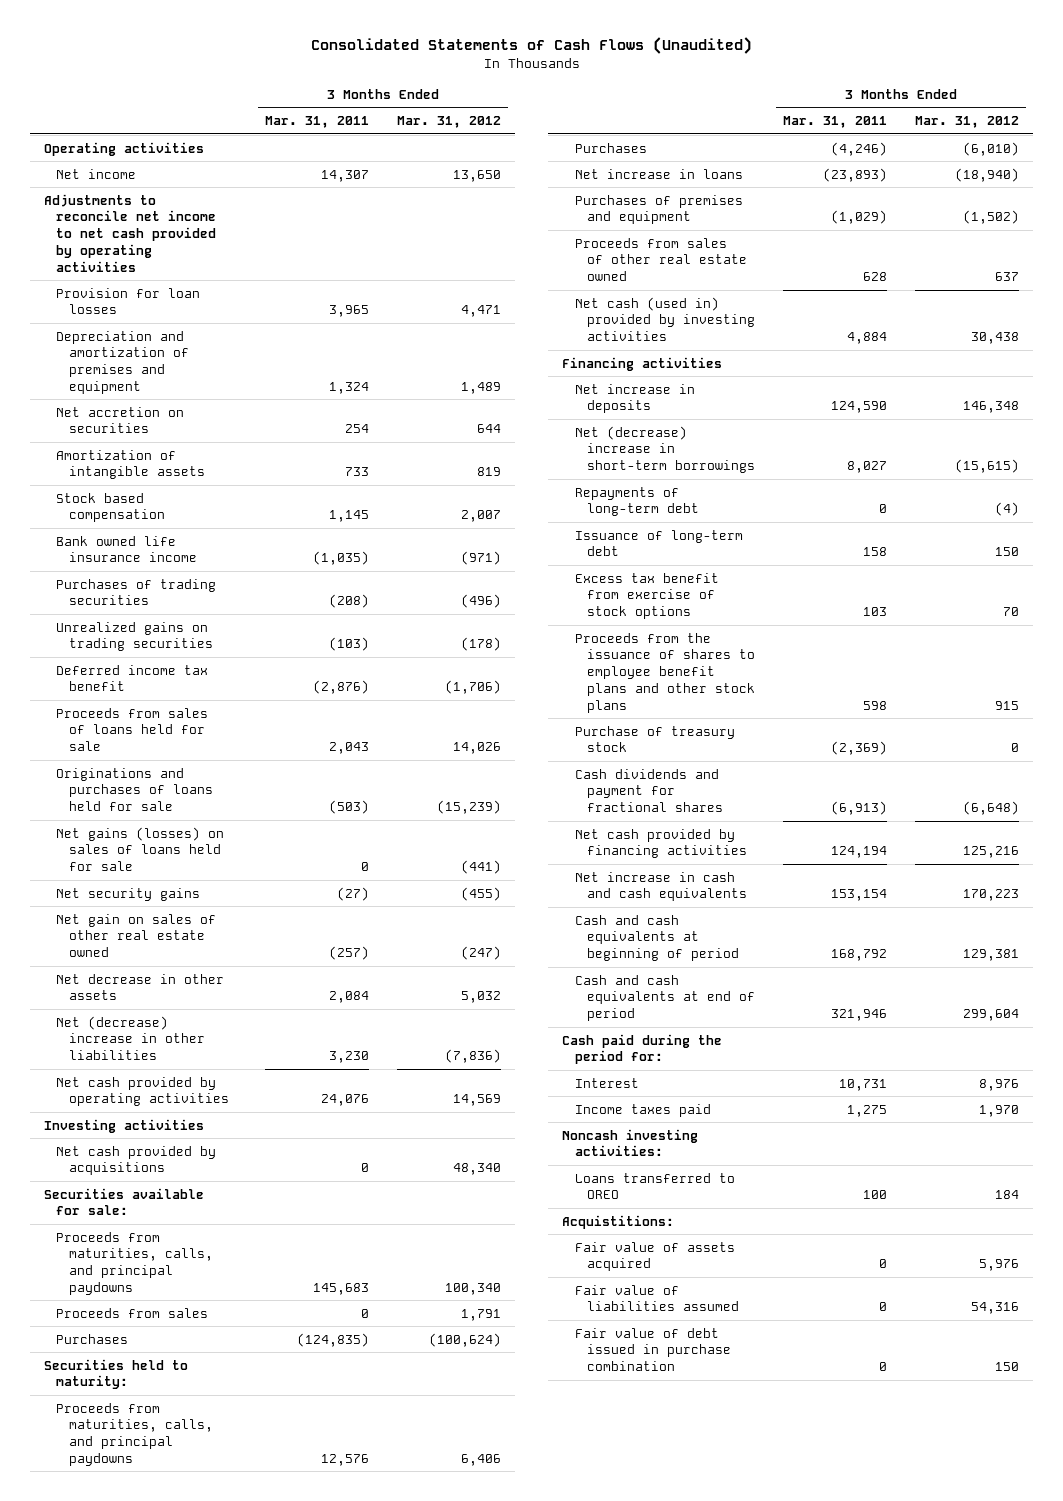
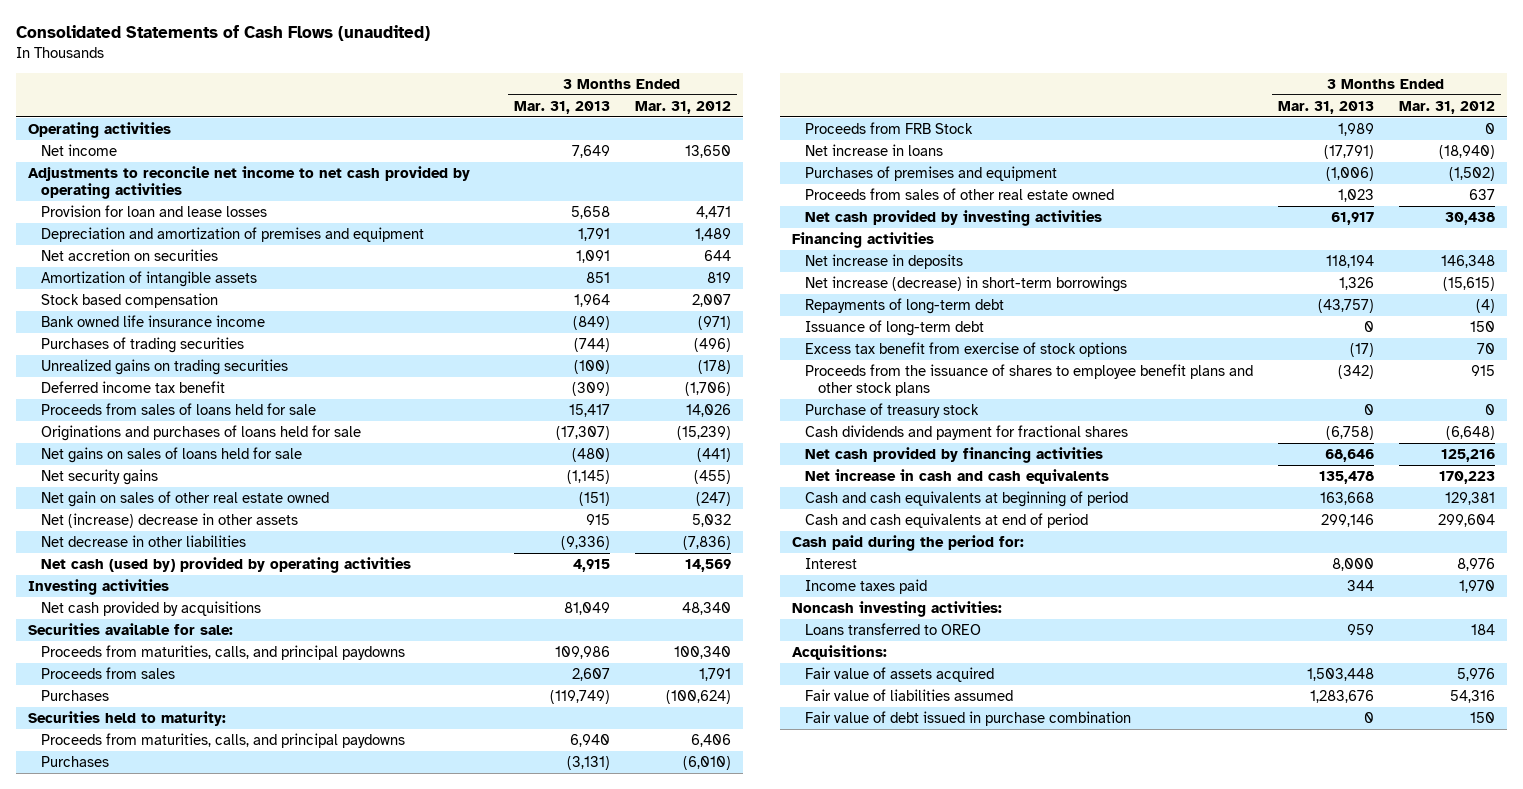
- Consolidated Statements of Cash Flows (Unaudited)
+ Consolidated Statements of Cash Flows (unaudited)
- | 3 Months Ended Mar. 31, 2011 | 3 Months Ended Mar. 31, 2012
+ | 3 Months Ended Mar. 31, 2013 | 3 Months Ended Mar. 31, 2012
- Provision for loan losses | 3,965 | 4,471
+ Provision for loan and lease losses | 5,658 | 4,471
- Net gains (losses) on sales of loans held for sale | 0 | (441)
+ Net gains on sales of loans held for sale | (480) | (441)
- Net decrease in other assets | 2,084 | 5,032
- Net (decrease) increase in other liabilities | 3,230 | (7,836)
- Net cash provided by operating activities | 24,076 | 14,569
+ Net (increase) decrease in other assets | 915 | 5,032
+ Net decrease in other liabilities | (9,336) | (7,836)
+ Net cash (used by) provided by operating activities | 4,915 | 14,569
+ Proceeds from FRB Stock | 1,989 | 0
- Net cash (used in) provided by investing activities | 4,884 | 30,438
+ Net cash provided by investing activities | 61,917 | 30,438
- Net (decrease) increase in short-term borrowings | 8,027 | (15,615)
+ Net increase (decrease) in short-term borrowings | 1,326 | (15,615)
- Acquistitions:
+ Acquisitions:

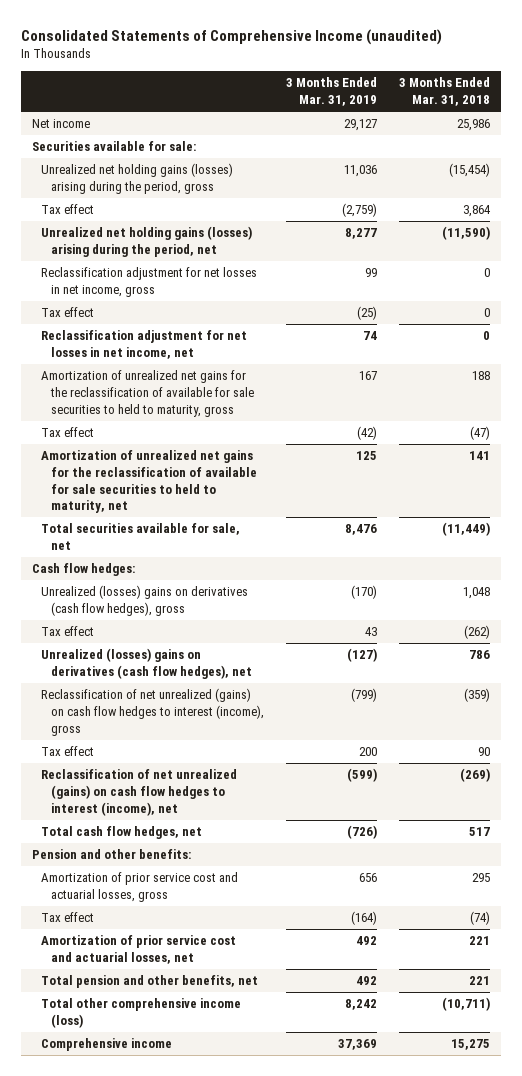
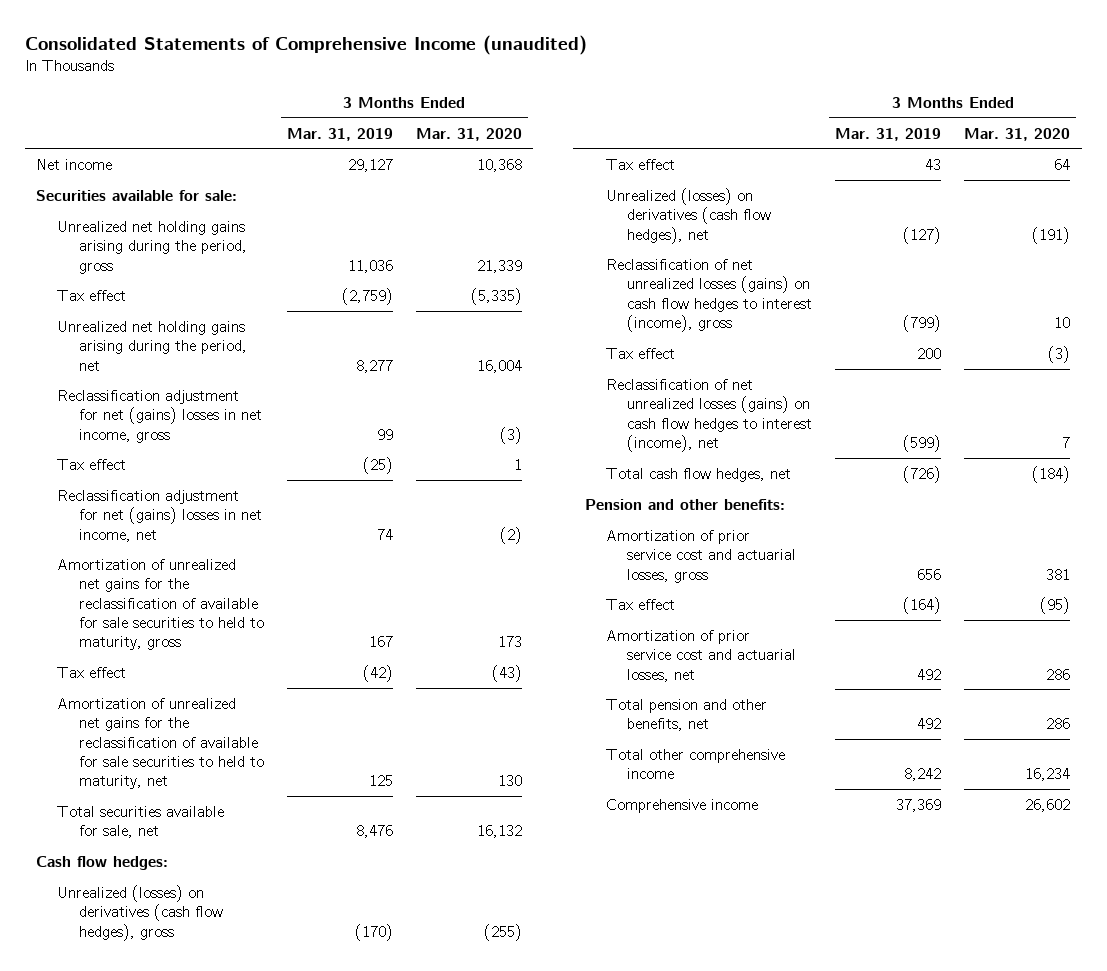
- | 3 Months Ended Mar. 31, 2019 | 3 Months Ended Mar. 31, 2018
+ | 3 Months Ended Mar. 31, 2019 | 3 Months Ended Mar. 31, 2020
- Unrealized net holding gains (losses) arising during the period, gross | 11,036 | (15,454)
+ Unrealized net holding gains arising during the period, gross | 11,036 | 21,339
- Unrealized net holding gains (losses) arising during the period, net | 8,277 | (11,590)
- Reclassification adjustment for net losses in net income, gross | 99 | 0
+ Unrealized net holding gains arising during the period, net | 8,277 | 16,004
+ Reclassification adjustment for net (gains) losses in net income, gross | 99 | (3)
- Reclassification adjustment for net losses in net income, net | 74 | 0
+ Reclassification adjustment for net (gains) losses in net income, net | 74 | (2)
- Unrealized (losses) gains on derivatives (cash flow hedges), gross | (170) | 1,048
+ Unrealized (losses) on derivatives (cash flow hedges), gross | (170) | (255)
- Unrealized (losses) gains on derivatives (cash flow hedges), net | (127) | 786
- Reclassification of net unrealized (gains) on cash flow hedges to interest (income), gross | (799) | (359)
+ Unrealized (losses) on derivatives (cash flow hedges), net | (127) | (191)
+ Reclassification of net unrealized losses (gains) on cash flow hedges to interest (income), gross | (799) | 10
- Reclassification of net unrealized (gains) on cash flow hedges to interest (income), net | (599) | (269)
+ Reclassification of net unrealized losses (gains) on cash flow hedges to interest (income), net | (599) | 7
- Total other comprehensive income (loss) | 8,242 | (10,711)
+ Total other comprehensive income | 8,242 | 16,234

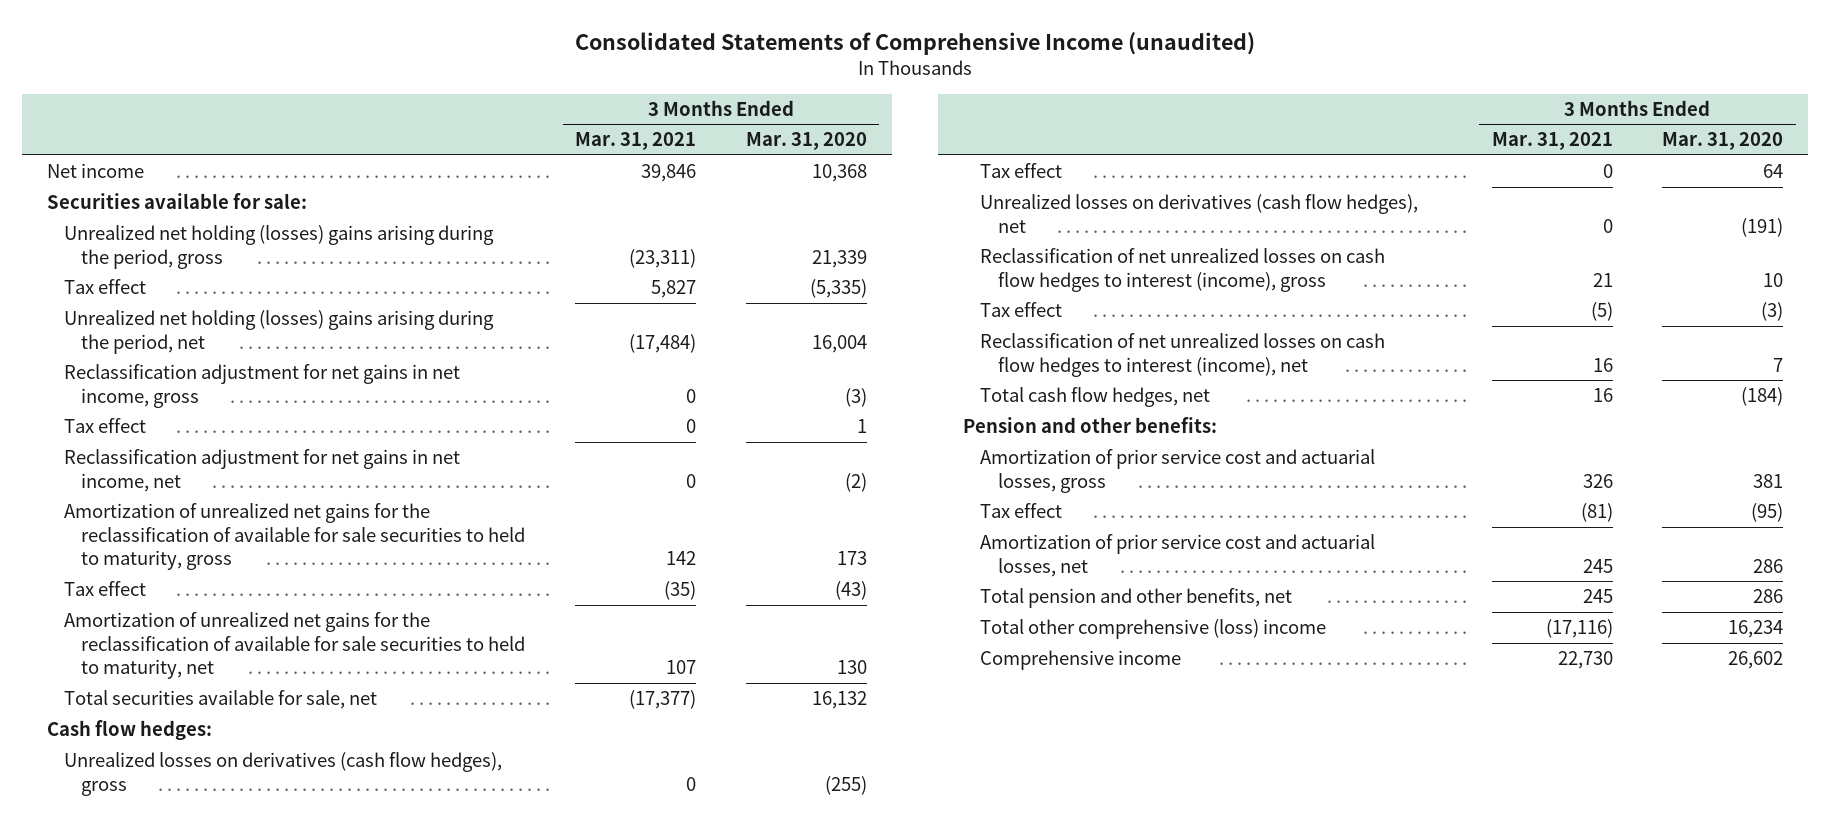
- | 3 Months Ended Mar. 31, 2019 | 3 Months Ended Mar. 31, 2020
+ | 3 Months Ended Mar. 31, 2021 | 3 Months Ended Mar. 31, 2020
- Unrealized net holding gains arising during the period, gross | 11,036 | 21,339
+ Unrealized net holding (losses) gains arising during the period, gross | (23,311) | 21,339
- Unrealized net holding gains arising during the period, net | 8,277 | 16,004
- Reclassification adjustment for net (gains) losses in net income, gross | 99 | (3)
+ Unrealized net holding (losses) gains arising during the period, net | (17,484) | 16,004
+ Reclassification adjustment for net gains in net income, gross | 0 | (3)
- Reclassification adjustment for net (gains) losses in net income, net | 74 | (2)
+ Reclassification adjustment for net gains in net income, net | 0 | (2)
- Unrealized (losses) on derivatives (cash flow hedges), gross | (170) | (255)
+ Unrealized losses on derivatives (cash flow hedges), gross | 0 | (255)
- Unrealized (losses) on derivatives (cash flow hedges), net | (127) | (191)
- Reclassification of net unrealized losses (gains) on cash flow hedges to interest (income), gross | (799) | 10
+ Unrealized losses on derivatives (cash flow hedges), net | 0 | (191)
+ Reclassification of net unrealized losses on cash flow hedges to interest (income), gross | 21 | 10
- Reclassification of net unrealized losses (gains) on cash flow hedges to interest (income), net | (599) | 7
+ Reclassification of net unrealized losses on cash flow hedges to interest (income), net | 16 | 7
- Total other comprehensive income | 8,242 | 16,234
+ Total other comprehensive (loss) income | (17,116) | 16,234

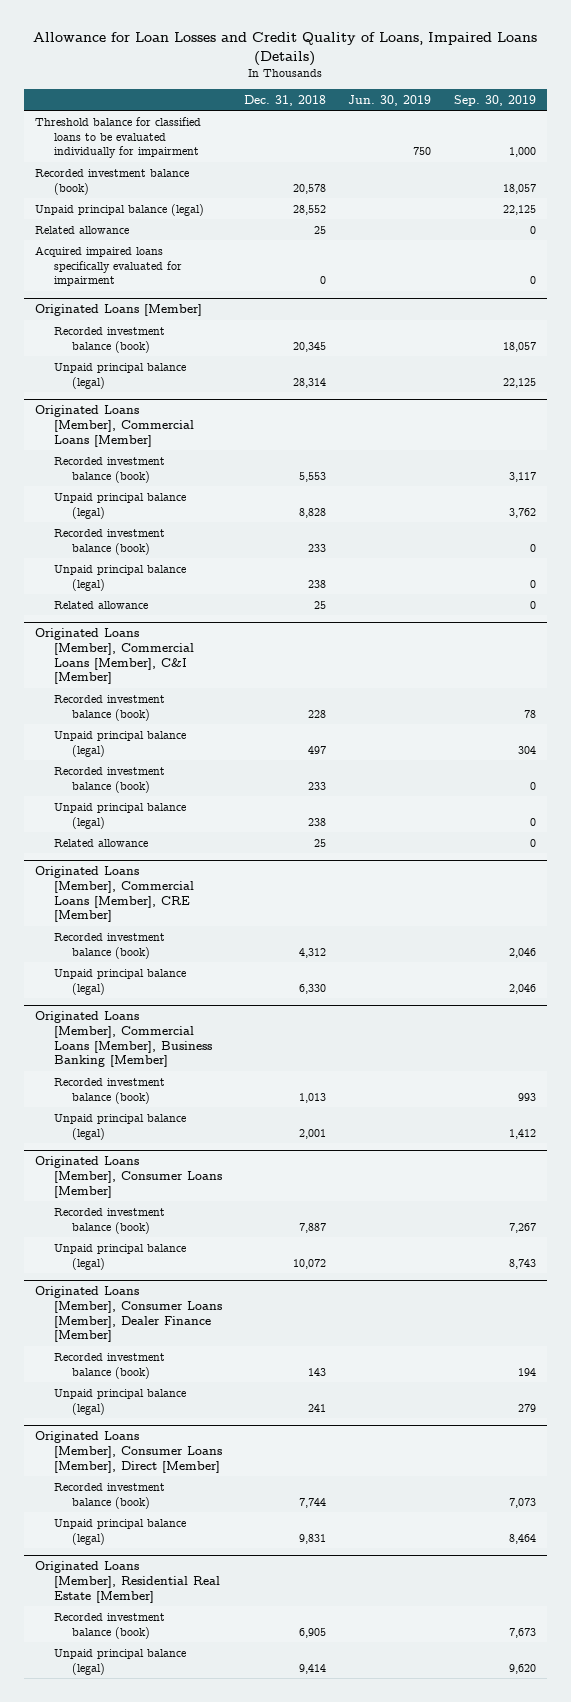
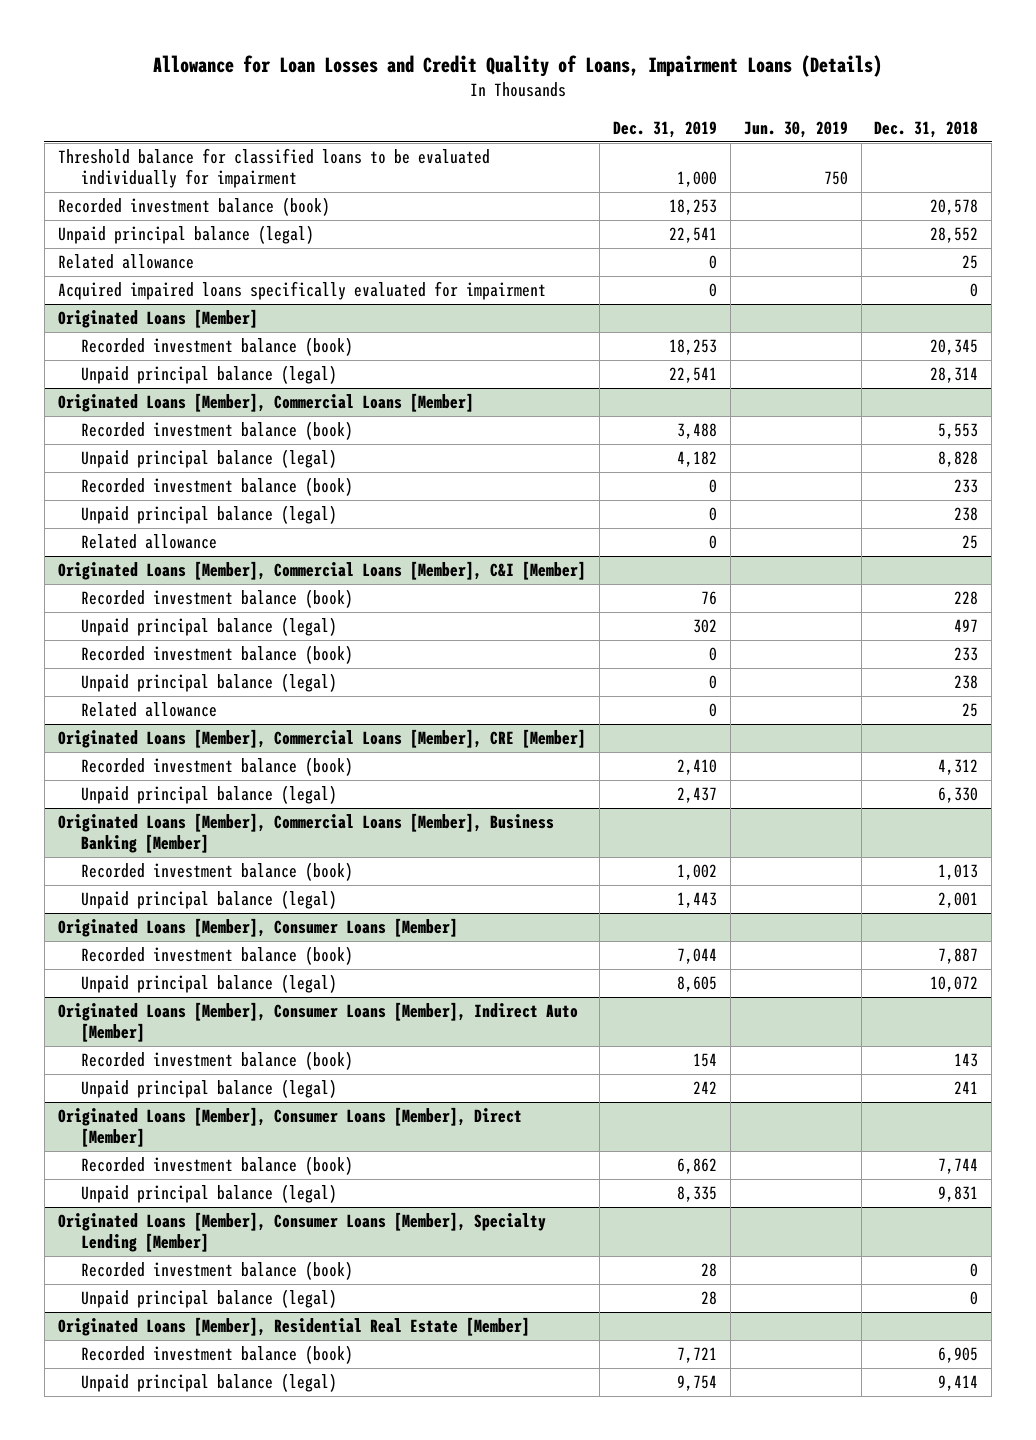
- Allowance for Loan Losses and Credit Quality of Loans, Impaired Loans (Details)
+ Allowance for Loan Losses and Credit Quality of Loans, Impairment Loans (Details)
- | Dec. 31, 2018 | Jun. 30, 2019 | Sep. 30, 2019
+ | Dec. 31, 2019 | Jun. 30, 2019 | Dec. 31, 2018
- Originated Loans [Member], Consumer Loans [Member], Dealer Finance [Member]
+ Originated Loans [Member], Consumer Loans [Member], Indirect Auto [Member]
+ Originated Loans [Member], Consumer Loans [Member], Specialty Lending [Member]
+ Recorded investment balance (book) | 28 | | 0
+ Unpaid principal balance (legal) | 28 | | 0

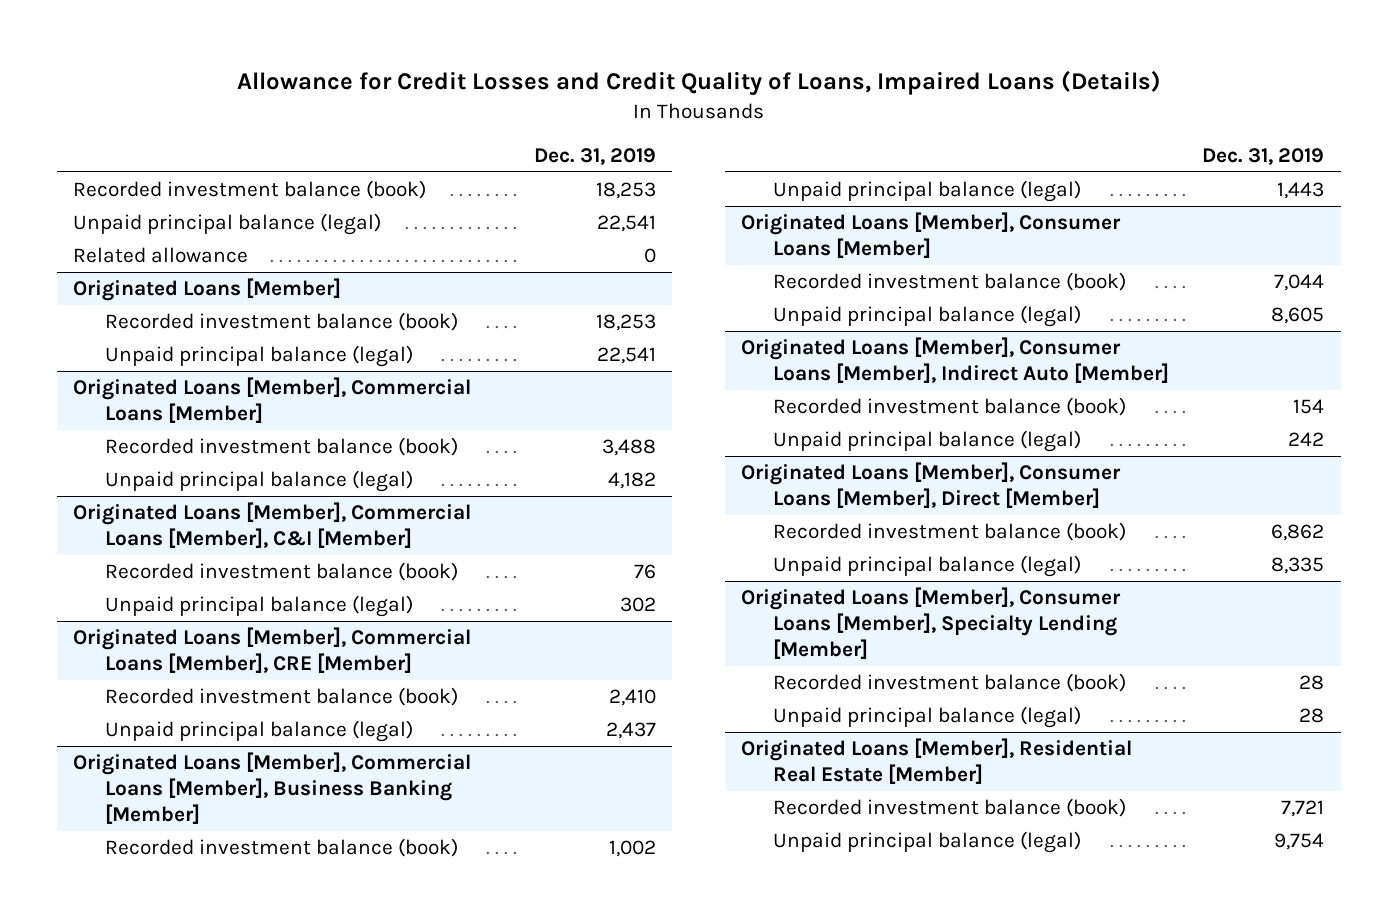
- Allowance for Loan Losses and Credit Quality of Loans, Impairment Loans (Details)
+ Allowance for Credit Losses and Credit Quality of Loans, Impaired Loans (Details)
- | Dec. 31, 2019 | Jun. 30, 2019 | Dec. 31, 2018
+ | Dec. 31, 2019
- Threshold balance for classified loans to be evaluated individually for impairment | 1,000 | 750 |
- Acquired impaired loans specifically evaluated for impairment | 0 | | 0
@ Originated Loans [Member], Commercial Loans [Member]
- Recorded investment balance (book) | 0 | | 233
- Unpaid principal balance (legal) | 0 | | 238
- Related allowance | 0 | | 25
@ Originated Loans [Member], Commercial Loans [Member], C&I [Member]
- Recorded investment balance (book) | 0 | | 233
- Unpaid principal balance (legal) | 0 | | 238
- Related allowance | 0 | | 25

